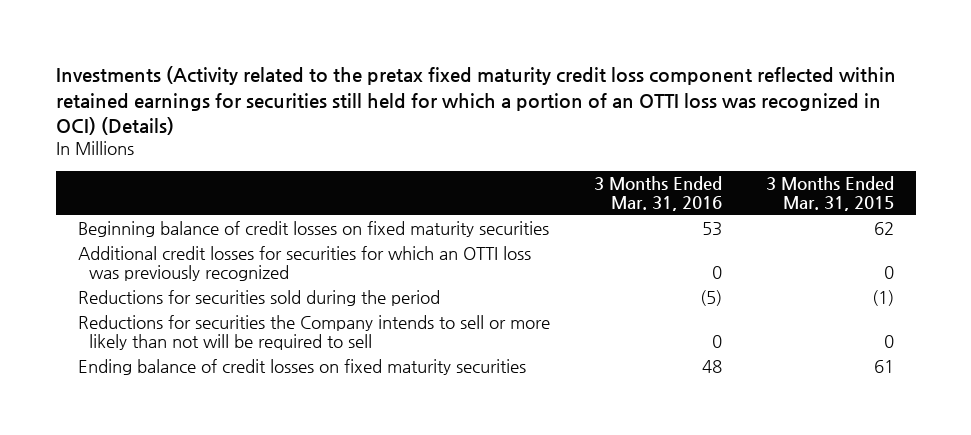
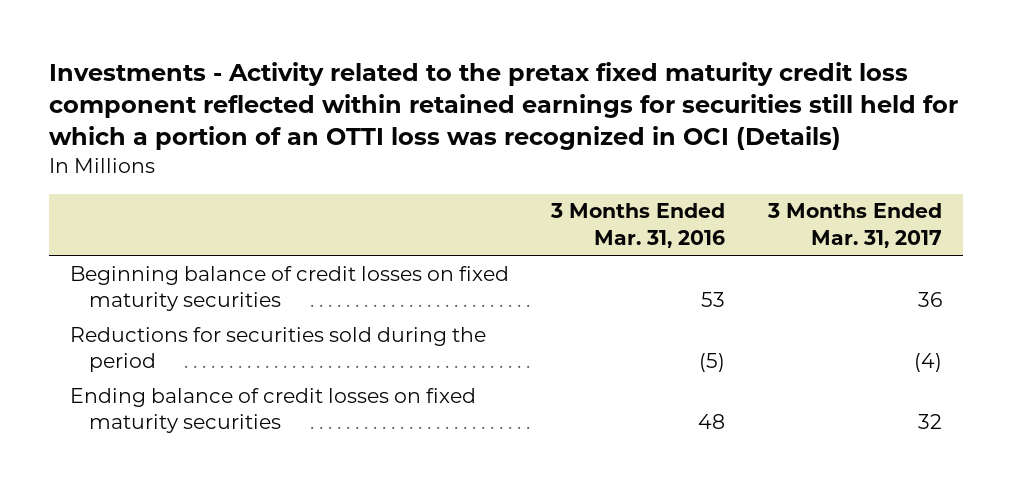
- Investments (Activity related to the pretax fixed maturity credit loss component reflected within retained earnings for securities still held for which a portion of an OTTI loss was recognized in OCI) (Details)
+ Investments - Activity related to the pretax fixed maturity credit loss component reflected within retained earnings for securities still held for which a portion of an OTTI loss was recognized in OCI (Details)
- | 3 Months Ended Mar. 31, 2016 | 3 Months Ended Mar. 31, 2015
+ | 3 Months Ended Mar. 31, 2016 | 3 Months Ended Mar. 31, 2017
- Additional credit losses for securities for which an OTTI loss was previously recognized | 0 | 0
- Reductions for securities the Company intends to sell or more likely than not will be required to sell | 0 | 0

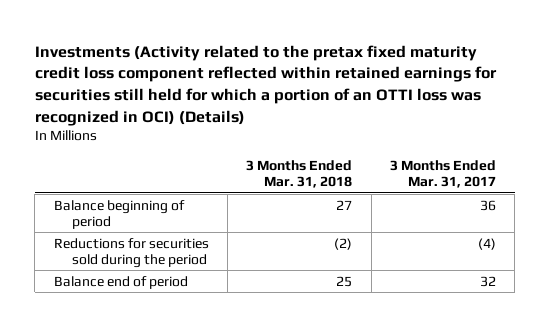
- Investments - Activity related to the pretax fixed maturity credit loss component reflected within retained earnings for securities still held for which a portion of an OTTI loss was recognized in OCI (Details)
+ Investments (Activity related to the pretax fixed maturity credit loss component reflected within retained earnings for securities still held for which a portion of an OTTI loss was recognized in OCI) (Details)
- | 3 Months Ended Mar. 31, 2016 | 3 Months Ended Mar. 31, 2017
+ | 3 Months Ended Mar. 31, 2018 | 3 Months Ended Mar. 31, 2017
- Beginning balance of credit losses on fixed maturity securities | 53 | 36
+ Balance beginning of period | 27 | 36
- Ending balance of credit losses on fixed maturity securities | 48 | 32
+ Balance end of period | 25 | 32

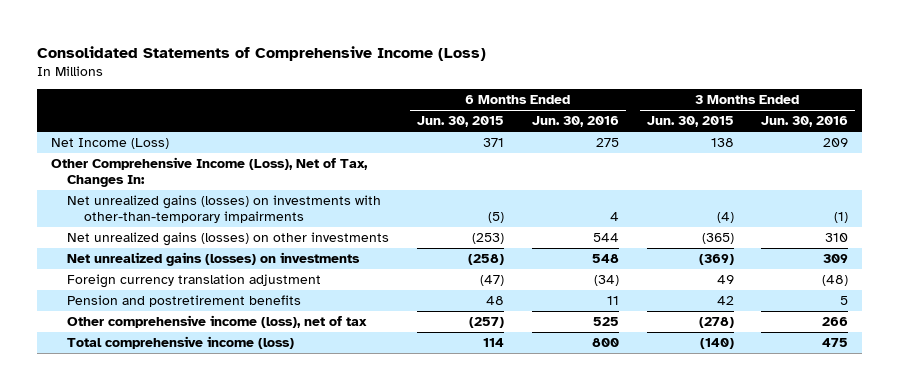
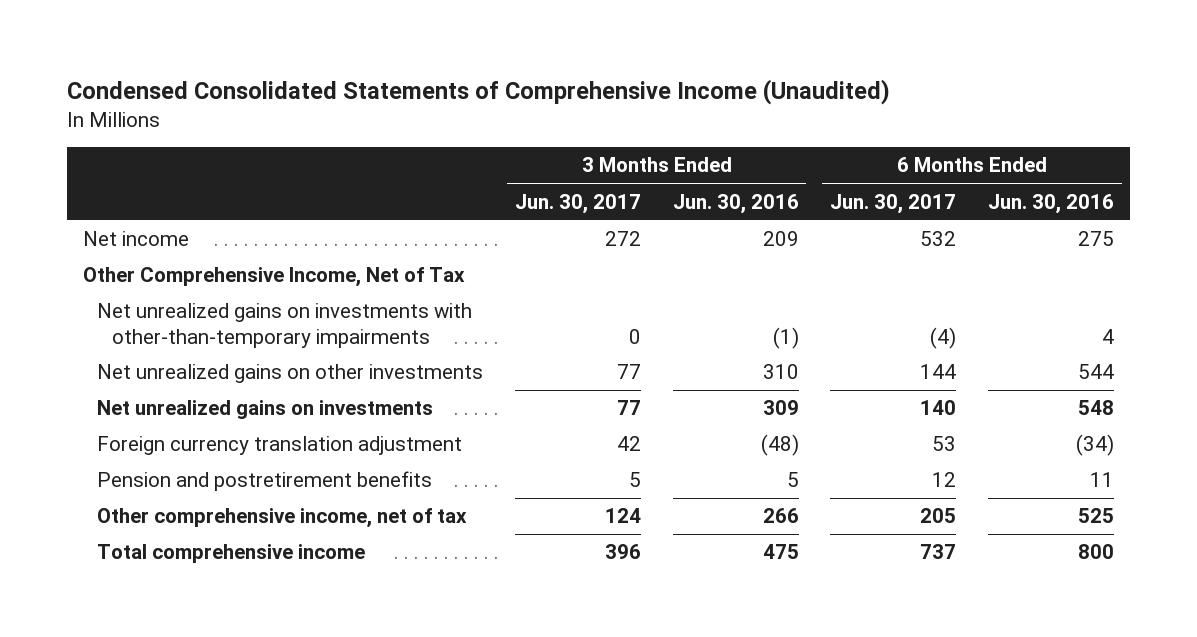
- Consolidated Statements of Comprehensive Income (Loss)
+ Condensed Consolidated Statements of Comprehensive Income (Unaudited)
- | 6 Months Ended Jun. 30, 2015 | 6 Months Ended Jun. 30, 2016 | 3 Months Ended Jun. 30, 2015 | 3 Months Ended Jun. 30, 2016
+ | 3 Months Ended Jun. 30, 2017 | 3 Months Ended Jun. 30, 2016 | 6 Months Ended Jun. 30, 2017 | 6 Months Ended Jun. 30, 2016
- Net Income (Loss) | 371 | 275 | 138 | 209
- Other Comprehensive Income (Loss), Net of Tax, Changes In:
- Net unrealized gains (losses) on investments with other-than-temporary impairments | (5) | 4 | (4) | (1)
- Net unrealized gains (losses) on other investments | (253) | 544 | (365) | 310
- Net unrealized gains (losses) on investments | (258) | 548 | (369) | 309
+ Net income | 272 | 209 | 532 | 275
+ Other Comprehensive Income, Net of Tax
+ Net unrealized gains on investments with other-than-temporary impairments | 0 | (1) | (4) | 4
+ Net unrealized gains on other investments | 77 | 310 | 144 | 544
+ Net unrealized gains on investments | 77 | 309 | 140 | 548
- Other comprehensive income (loss), net of tax | (257) | 525 | (278) | 266
- Total comprehensive income (loss) | 114 | 800 | (140) | 475
+ Other comprehensive income, net of tax | 124 | 266 | 205 | 525
+ Total comprehensive income | 396 | 475 | 737 | 800

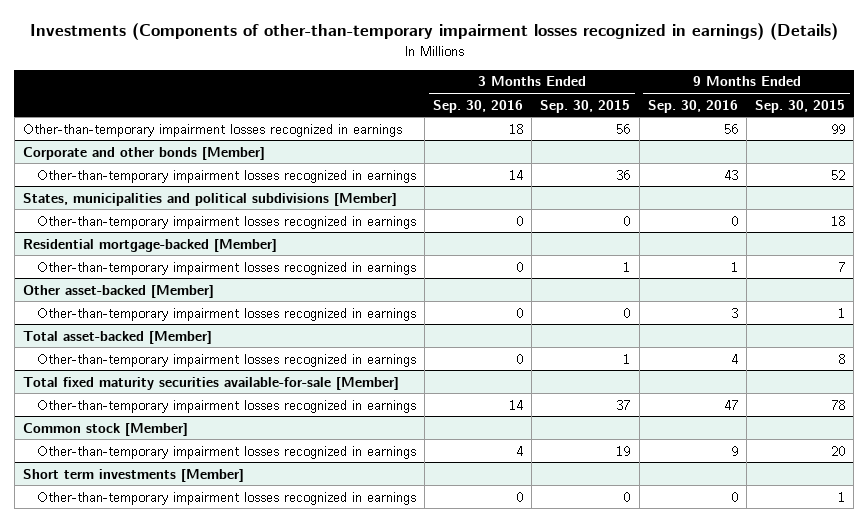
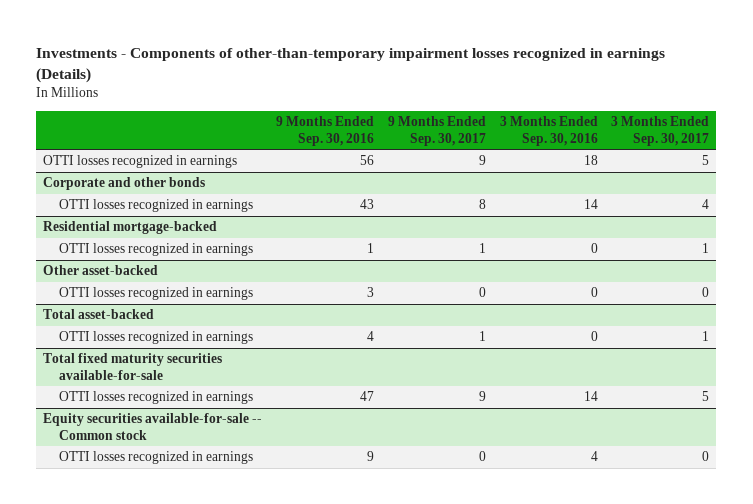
- Investments (Components of other-than-temporary impairment losses recognized in earnings) (Details)
+ Investments - Components of other-than-temporary impairment losses recognized in earnings (Details)
- | 3 Months Ended Sep. 30, 2016 | 3 Months Ended Sep. 30, 2015 | 9 Months Ended Sep. 30, 2016 | 9 Months Ended Sep. 30, 2015
+ | 9 Months Ended Sep. 30, 2016 | 9 Months Ended Sep. 30, 2017 | 3 Months Ended Sep. 30, 2016 | 3 Months Ended Sep. 30, 2017
- Other-than-temporary impairment losses recognized in earnings | 18 | 56 | 56 | 99
- Corporate and other bonds [Member]
- Other-than-temporary impairment losses recognized in earnings | 14 | 36 | 43 | 52
- States, municipalities and political subdivisions [Member]
- Other-than-temporary impairment losses recognized in earnings | 0 | 0 | 0 | 18
- Residential mortgage-backed [Member]
- Other-than-temporary impairment losses recognized in earnings | 0 | 1 | 1 | 7
- Other asset-backed [Member]
- Other-than-temporary impairment losses recognized in earnings | 0 | 0 | 3 | 1
- Total asset-backed [Member]
- Other-than-temporary impairment losses recognized in earnings | 0 | 1 | 4 | 8
- Total fixed maturity securities available-for-sale [Member]
- Other-than-temporary impairment losses recognized in earnings | 14 | 37 | 47 | 78
- Common stock [Member]
- Other-than-temporary impairment losses recognized in earnings | 4 | 19 | 9 | 20
- Short term investments [Member]
- Other-than-temporary impairment losses recognized in earnings | 0 | 0 | 0 | 1
+ OTTI losses recognized in earnings | 56 | 9 | 18 | 5
+ Corporate and other bonds
+ OTTI losses recognized in earnings | 43 | 8 | 14 | 4
+ Residential mortgage-backed
+ OTTI losses recognized in earnings | 1 | 1 | 0 | 1
+ Other asset-backed
+ OTTI losses recognized in earnings | 3 | 0 | 0 | 0
+ Total asset-backed
+ OTTI losses recognized in earnings | 4 | 1 | 0 | 1
+ Total fixed maturity securities available-for-sale
+ OTTI losses recognized in earnings | 47 | 9 | 14 | 5
+ Equity securities available-for-sale -- Common stock
+ OTTI losses recognized in earnings | 9 | 0 | 4 | 0

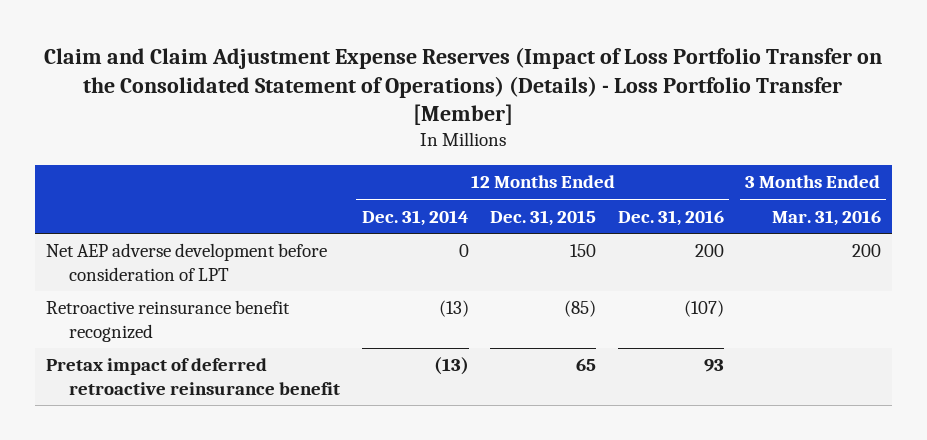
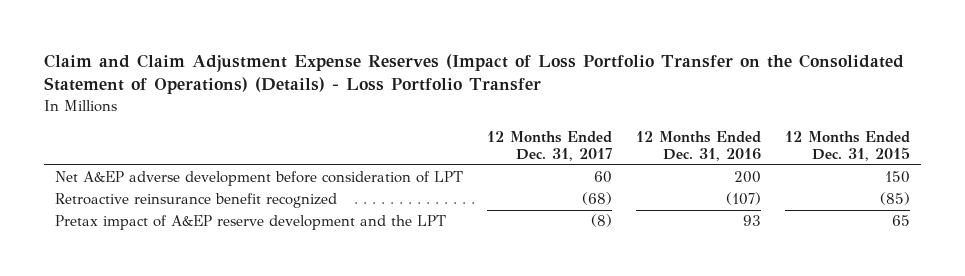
- Claim and Claim Adjustment Expense Reserves (Impact of Loss Portfolio Transfer on the Consolidated Statement of Operations) (Details) - Loss Portfolio Transfer [Member]
+ Claim and Claim Adjustment Expense Reserves (Impact of Loss Portfolio Transfer on the Consolidated Statement of Operations) (Details) - Loss Portfolio Transfer
- | 12 Months Ended Dec. 31, 2014 | 12 Months Ended Dec. 31, 2015 | 12 Months Ended Dec. 31, 2016 | 3 Months Ended Mar. 31, 2016
+ | 12 Months Ended Dec. 31, 2017 | 12 Months Ended Dec. 31, 2016 | 12 Months Ended Dec. 31, 2015
- Net AEP adverse development before consideration of LPT | 0 | 150 | 200 | 200
+ Net A&EP adverse development before consideration of LPT | 60 | 200 | 150
- Pretax impact of deferred retroactive reinsurance benefit | (13) | 65 | 93 |
+ Pretax impact of A&EP reserve development and the LPT | (8) | 93 | 65

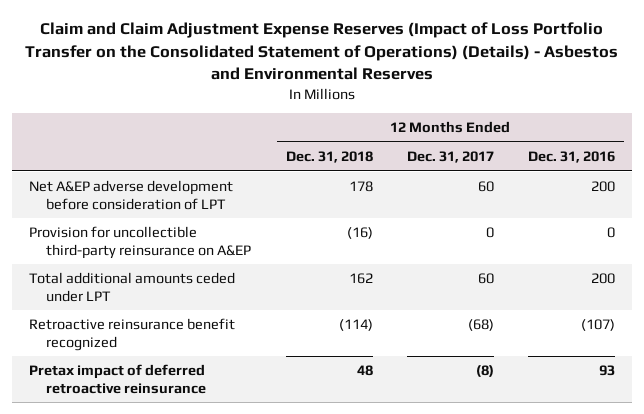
- Claim and Claim Adjustment Expense Reserves (Impact of Loss Portfolio Transfer on the Consolidated Statement of Operations) (Details) - Loss Portfolio Transfer
+ Claim and Claim Adjustment Expense Reserves (Impact of Loss Portfolio Transfer on the Consolidated Statement of Operations) (Details) - Asbestos and Environmental Reserves
- | 12 Months Ended Dec. 31, 2017 | 12 Months Ended Dec. 31, 2016 | 12 Months Ended Dec. 31, 2015
+ | 12 Months Ended Dec. 31, 2018 | 12 Months Ended Dec. 31, 2017 | 12 Months Ended Dec. 31, 2016
+ Provision for uncollectible third-party reinsurance on A&EP | (16) | 0 | 0
+ Total additional amounts ceded under LPT | 162 | 60 | 200
- Pretax impact of A&EP reserve development and the LPT | (8) | 93 | 65
+ Pretax impact of deferred retroactive reinsurance | 48 | (8) | 93

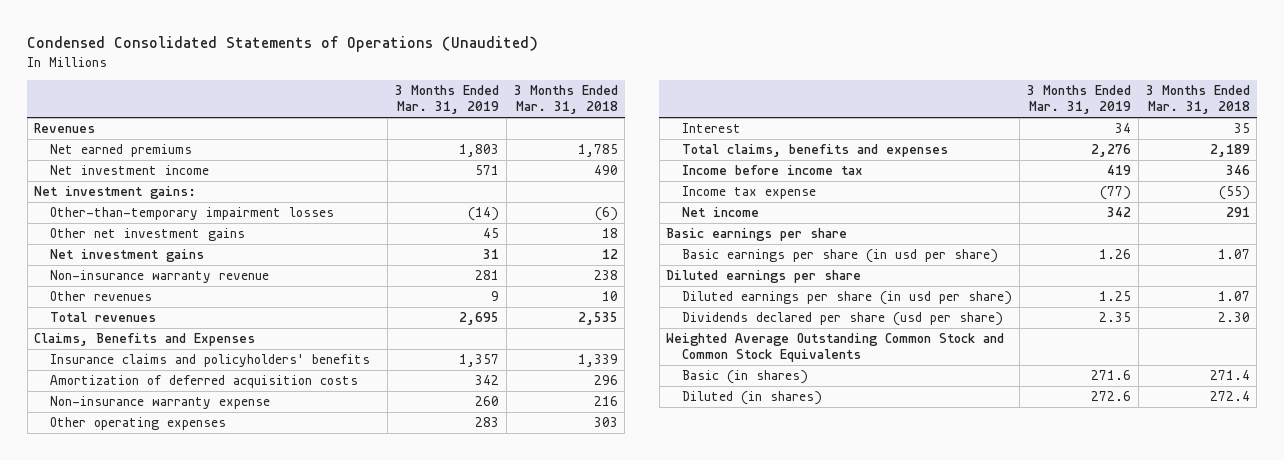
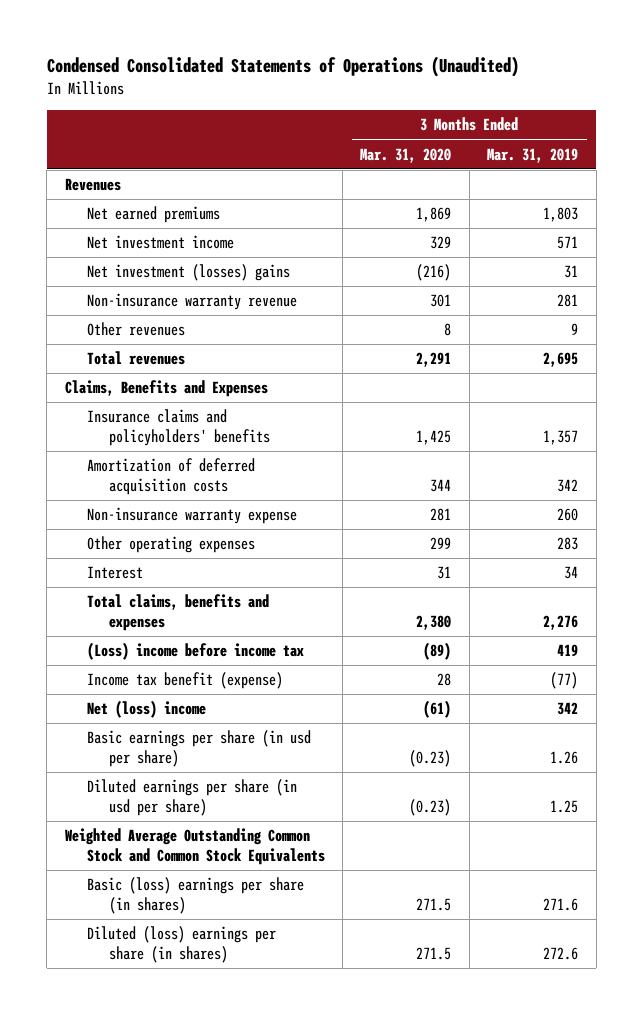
- | 3 Months Ended Mar. 31, 2019 | 3 Months Ended Mar. 31, 2018
+ | 3 Months Ended Mar. 31, 2020 | 3 Months Ended Mar. 31, 2019
- Net investment gains:
- Other-than-temporary impairment losses | (14) | (6)
- Other net investment gains | 45 | 18
- Net investment gains | 31 | 12
+ Net investment (losses) gains | (216) | 31
- Income before income tax | 419 | 346
- Income tax expense | (77) | (55)
- Net income | 342 | 291
- Basic earnings per share
+ (Loss) income before income tax | (89) | 419
+ Income tax benefit (expense) | 28 | (77)
+ Net (loss) income | (61) | 342
- Diluted earnings per share
- Dividends declared per share (usd per share) | 2.35 | 2.30
- Basic (in shares) | 271.6 | 271.4
- Diluted (in shares) | 272.6 | 272.4
+ Basic (loss) earnings per share (in shares) | 271.5 | 271.6
+ Diluted (loss) earnings per share (in shares) | 271.5 | 272.6

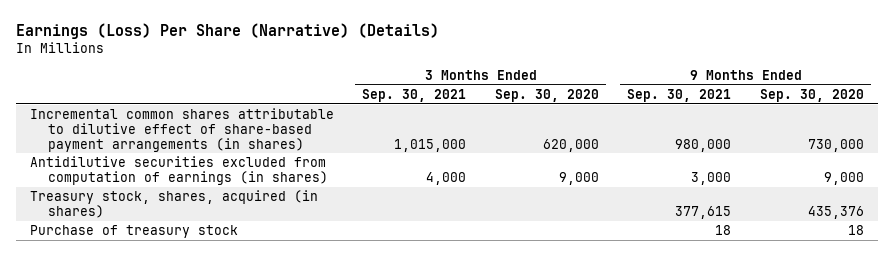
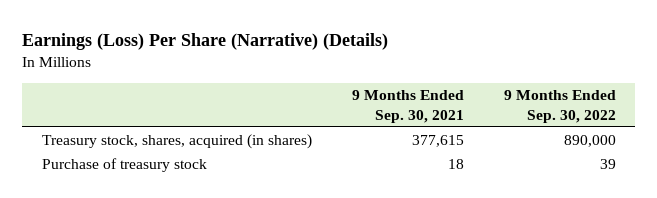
- | 3 Months Ended Sep. 30, 2021 | 3 Months Ended Sep. 30, 2020 | 9 Months Ended Sep. 30, 2021 | 9 Months Ended Sep. 30, 2020
+ | 9 Months Ended Sep. 30, 2021 | 9 Months Ended Sep. 30, 2022
- Incremental common shares attributable to dilutive effect of share-based payment arrangements (in shares) | 1,015,000 | 620,000 | 980,000 | 730,000
- Antidilutive securities excluded from computation of earnings (in shares) | 4,000 | 9,000 | 3,000 | 9,000

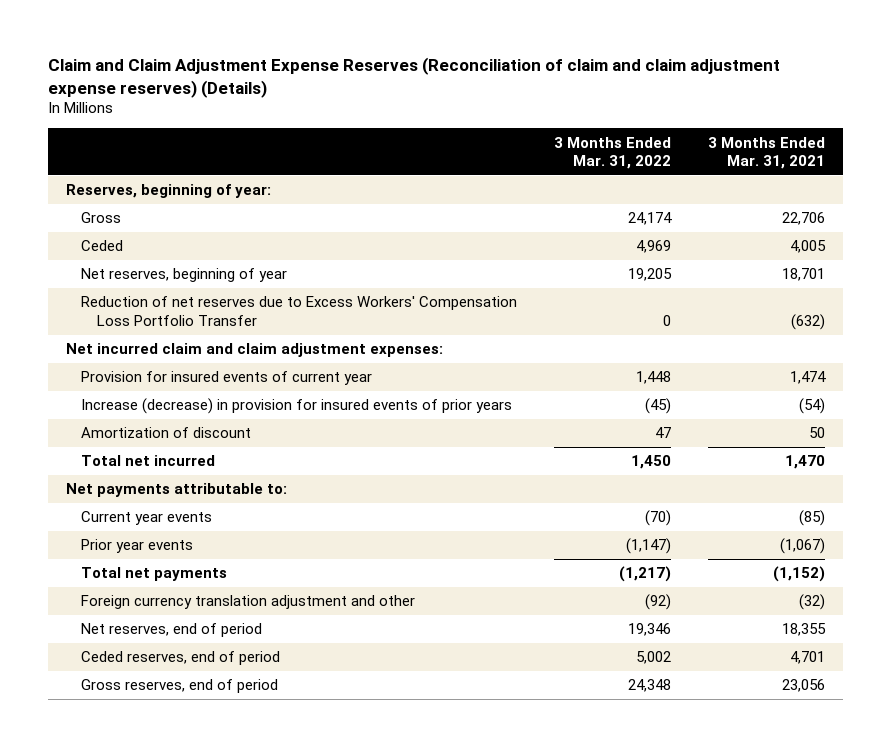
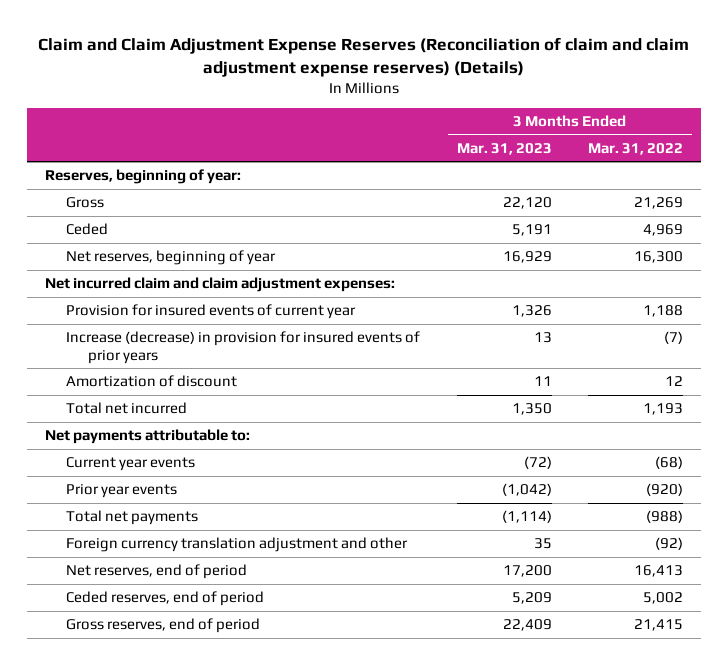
- | 3 Months Ended Mar. 31, 2022 | 3 Months Ended Mar. 31, 2021
+ | 3 Months Ended Mar. 31, 2023 | 3 Months Ended Mar. 31, 2022
- Gross | 24,174 | 22,706
+ Gross | 22,120 | 21,269
- Net reserves, beginning of year | 19,205 | 18,701
- Reduction of net reserves due to Excess Workers' Compensation Loss Portfolio Transfer | 0 | (632)
+ Net reserves, beginning of year | 16,929 | 16,300
- Provision for insured events of current year | 1,448 | 1,474
- Increase (decrease) in provision for insured events of prior years | (45) | (54)
- Amortization of discount | 47 | 50
- Total net incurred | 1,450 | 1,470
+ Provision for insured events of current year | 1,326 | 1,188
+ Increase (decrease) in provision for insured events of prior years | 13 | (7)
+ Amortization of discount | 11 | 12
+ Total net incurred | 1,350 | 1,193
- Current year events | (70) | (85)
- Prior year events | (1,147) | (1,067)
- Total net payments | (1,217) | (1,152)
+ Current year events | (72) | (68)
+ Prior year events | (1,042) | (920)
+ Total net payments | (1,114) | (988)
- Net reserves, end of period | 19,346 | 18,355
+ Net reserves, end of period | 17,200 | 16,413
- Gross reserves, end of period | 24,348 | 23,056
+ Gross reserves, end of period | 22,409 | 21,415

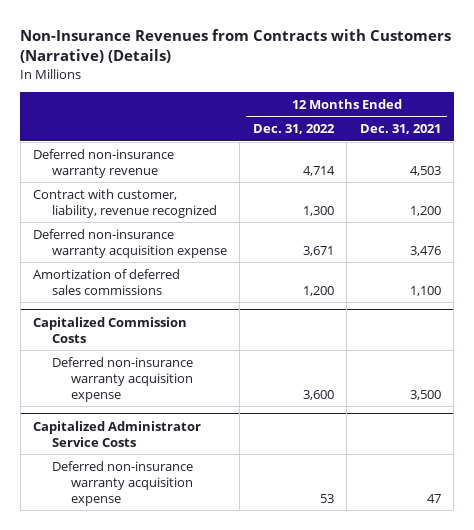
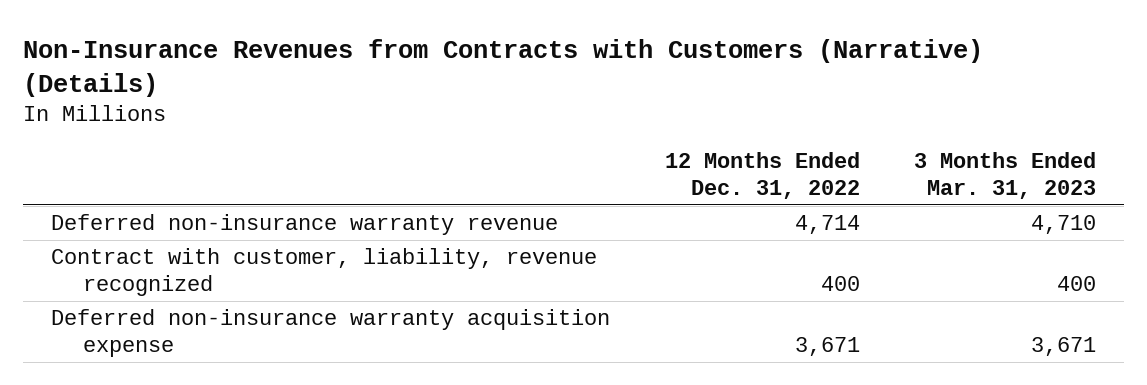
- | 12 Months Ended Dec. 31, 2022 | 12 Months Ended Dec. 31, 2021
+ | 12 Months Ended Dec. 31, 2022 | 3 Months Ended Mar. 31, 2023
- Contract with customer, liability, revenue recognized | 1,300 | 1,200
+ Contract with customer, liability, revenue recognized | 400 | 400
- Amortization of deferred sales commissions | 1,200 | 1,100
- Capitalized Commission Costs
- Deferred non-insurance warranty acquisition expense | 3,600 | 3,500
- Capitalized Administrator Service Costs
- Deferred non-insurance warranty acquisition expense | 53 | 47

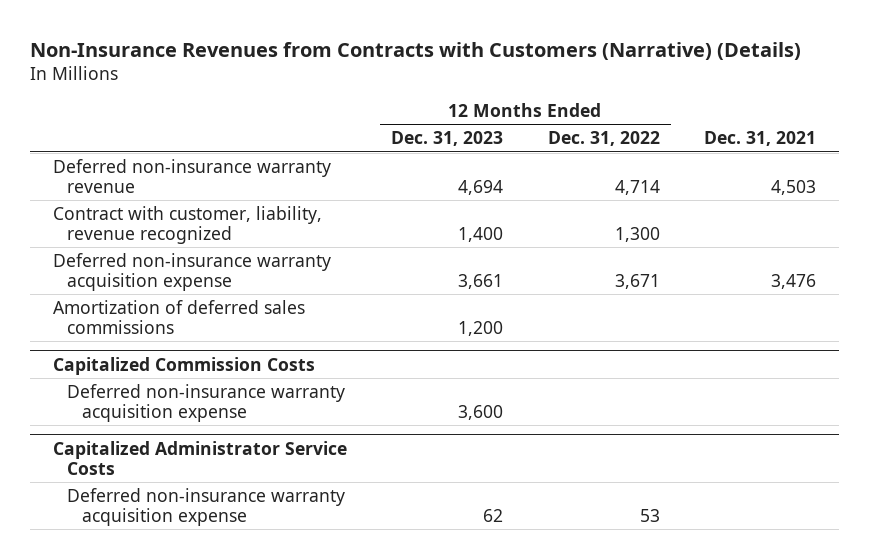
- | 12 Months Ended Dec. 31, 2022 | 3 Months Ended Mar. 31, 2023
+ | 12 Months Ended Dec. 31, 2023 | 12 Months Ended Dec. 31, 2022 | Dec. 31, 2021
- Contract with customer, liability, revenue recognized | 400 | 400
+ Contract with customer, liability, revenue recognized | 1,400 | 1,300 |
+ Amortization of deferred sales commissions | 1,200 | |
+ Capitalized Commission Costs
+ Deferred non-insurance warranty acquisition expense | 3,600 | |
+ Capitalized Administrator Service Costs
+ Deferred non-insurance warranty acquisition expense | 62 | 53 |

